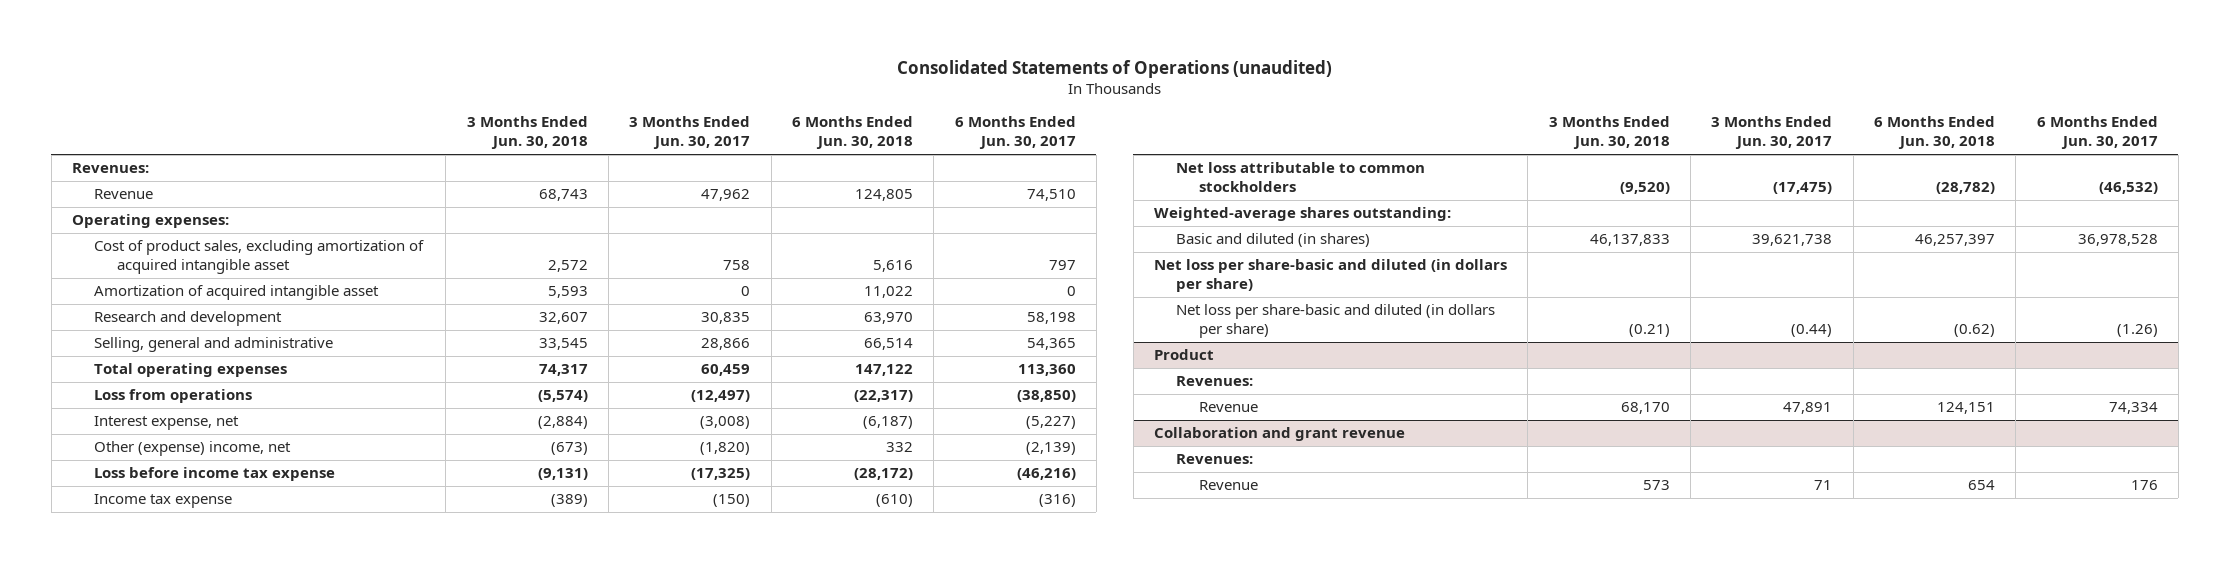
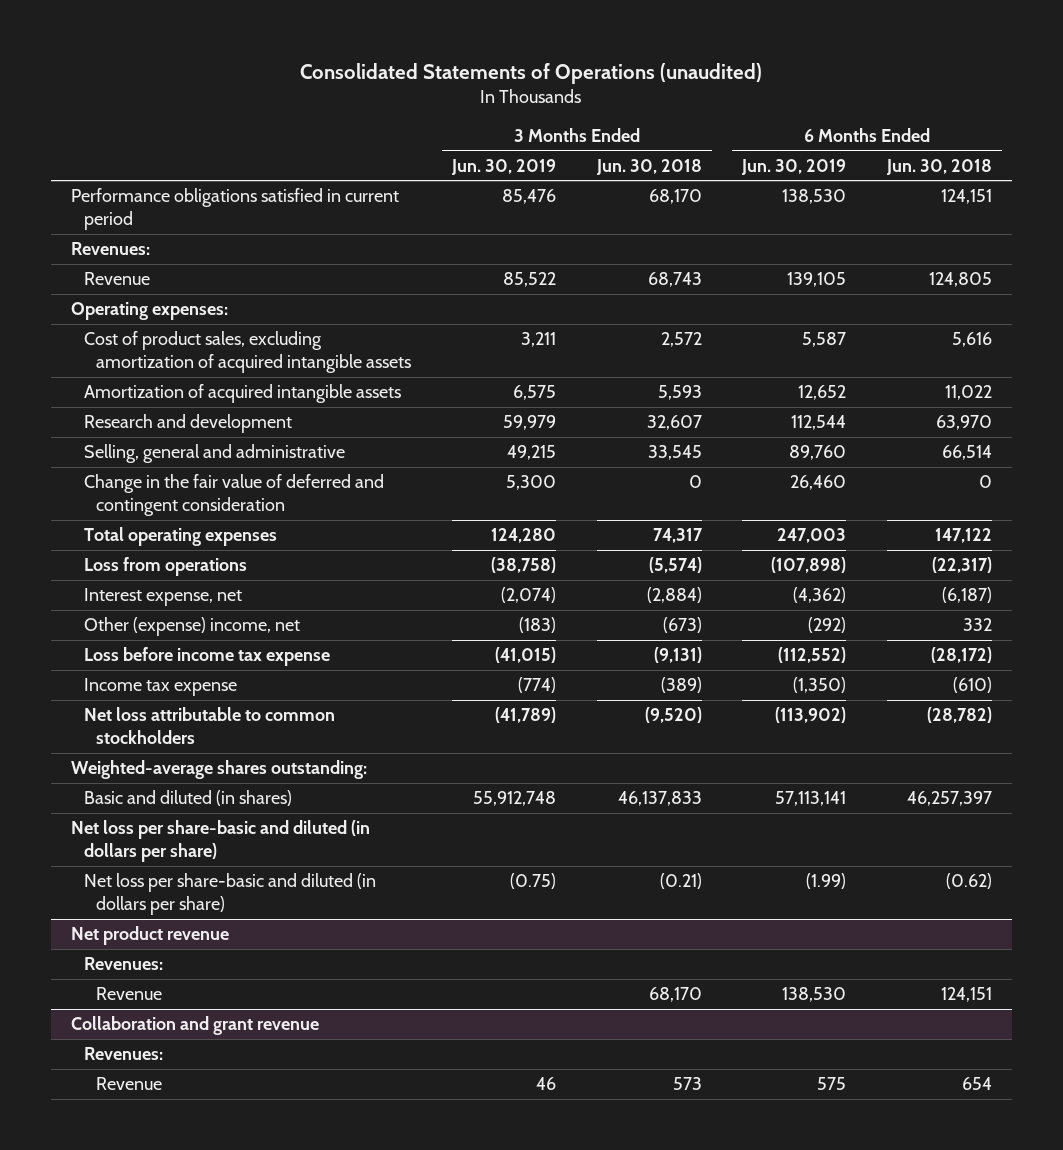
- | 3 Months Ended Jun. 30, 2018 | 3 Months Ended Jun. 30, 2017 | 6 Months Ended Jun. 30, 2018 | 6 Months Ended Jun. 30, 2017
+ | 3 Months Ended Jun. 30, 2019 | 3 Months Ended Jun. 30, 2018 | 6 Months Ended Jun. 30, 2019 | 6 Months Ended Jun. 30, 2018
+ Performance obligations satisfied in current period | 85,476 | 68,170 | 138,530 | 124,151
- Cost of product sales, excluding amortization of acquired intangible asset | 2,572 | 758 | 5,616 | 797
- Amortization of acquired intangible asset | 5,593 | 0 | 11,022 | 0
+ Cost of product sales, excluding amortization of acquired intangible assets | 3,211 | 2,572 | 5,587 | 5,616
+ Amortization of acquired intangible assets | 6,575 | 5,593 | 12,652 | 11,022
+ Change in the fair value of deferred and contingent consideration | 5,300 | 0 | 26,460 | 0
- Product
+ Net product revenue

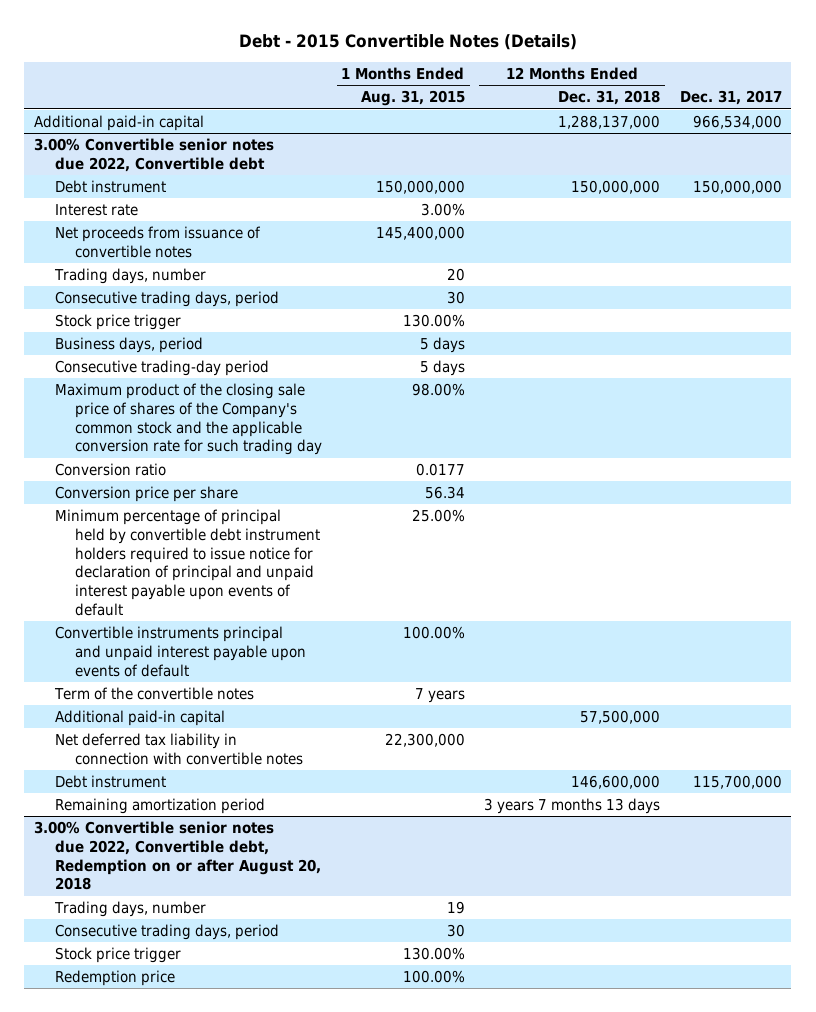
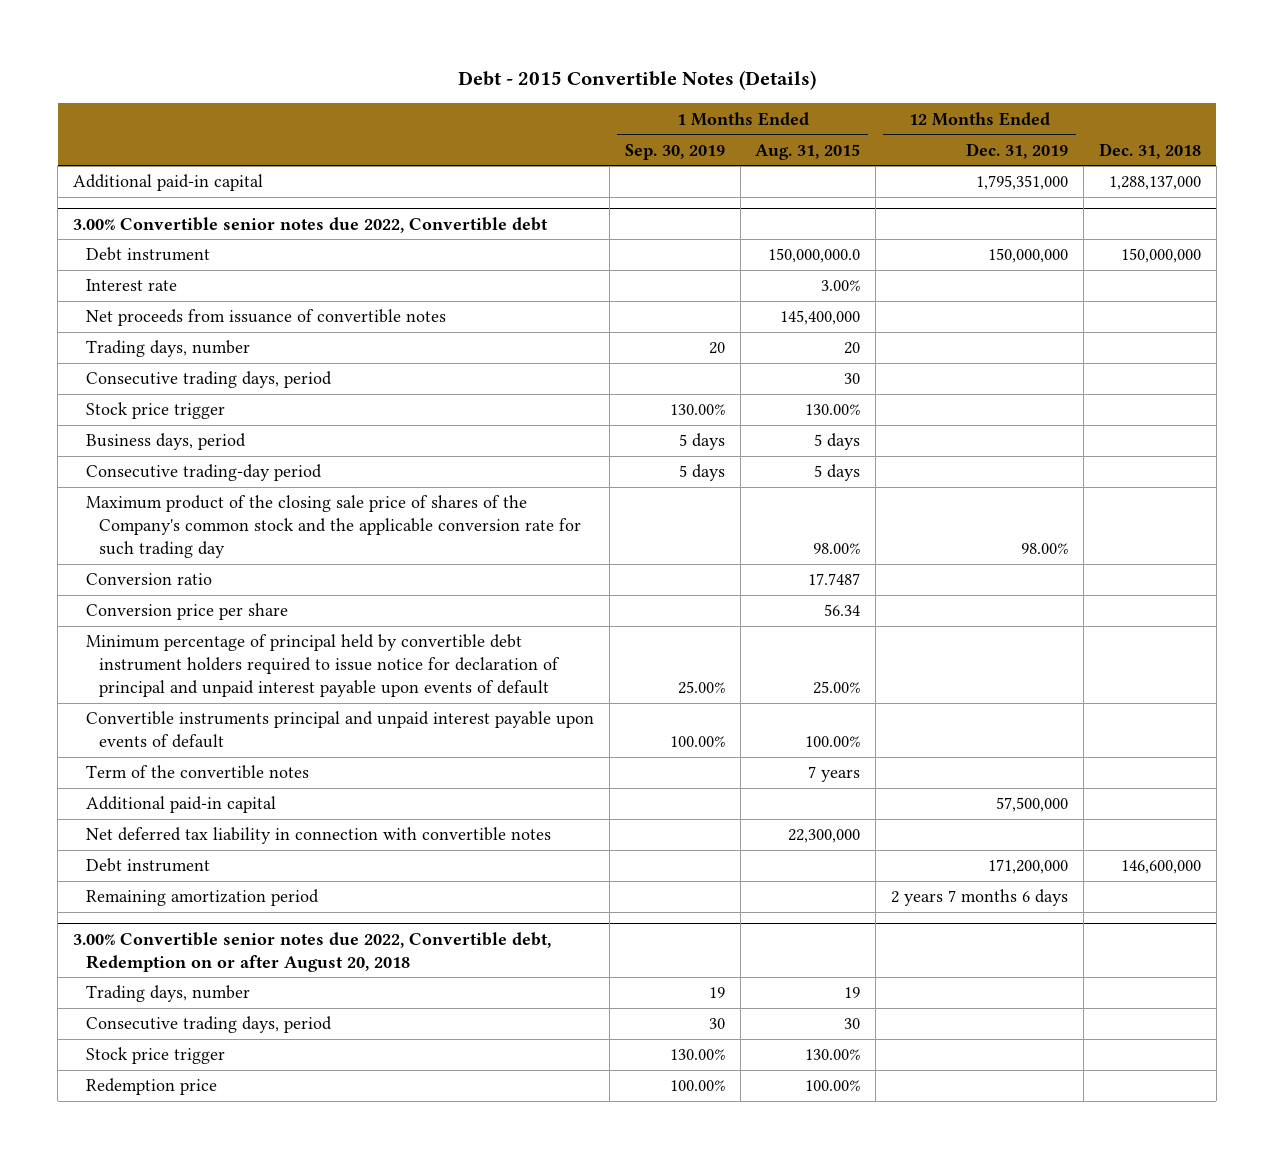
- | 1 Months Ended Aug. 31, 2015 | 12 Months Ended Dec. 31, 2018 | Dec. 31, 2017
+ | 1 Months Ended Sep. 30, 2019 | 1 Months Ended Aug. 31, 2015 | 12 Months Ended Dec. 31, 2019 | Dec. 31, 2018
@ 3.00% Convertible senior notes due 2022, Convertible debt
- Debt instrument | 150,000,000 | 150,000,000 | 150,000,000
+ Debt instrument | | 150,000,000.0 | 150,000,000 | 150,000,000
- Conversion ratio | 0.0177 | |
+ Conversion ratio | | 17.7487 | |

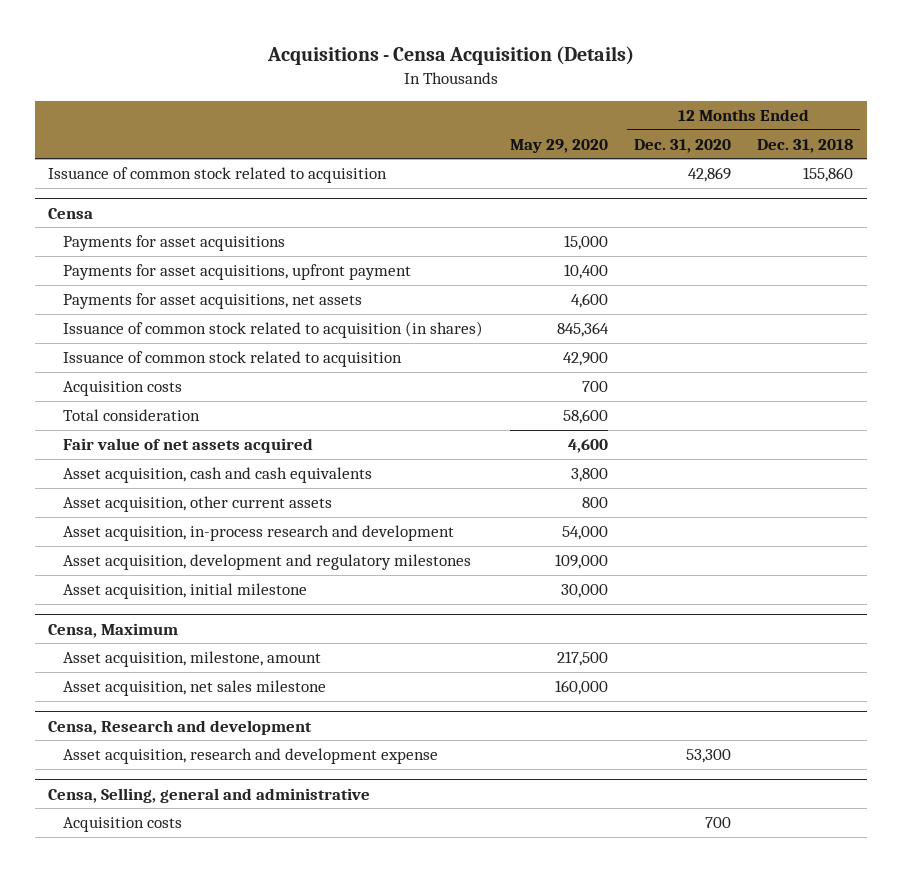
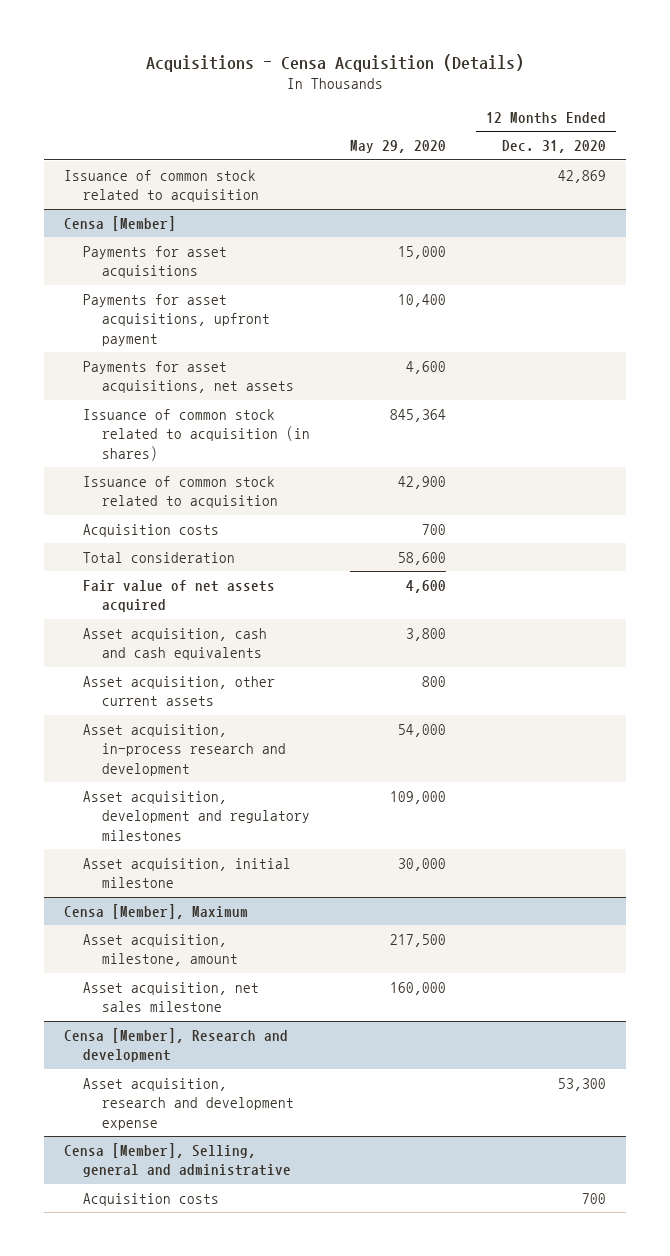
- | May 29, 2020 | 12 Months Ended Dec. 31, 2020 | 12 Months Ended Dec. 31, 2018
+ | May 29, 2020 | 12 Months Ended Dec. 31, 2020
- Censa
+ Censa [Member]
- Censa, Maximum
+ Censa [Member], Maximum
- Censa, Research and development
+ Censa [Member], Research and development
- Censa, Selling, general and administrative
+ Censa [Member], Selling, general and administrative

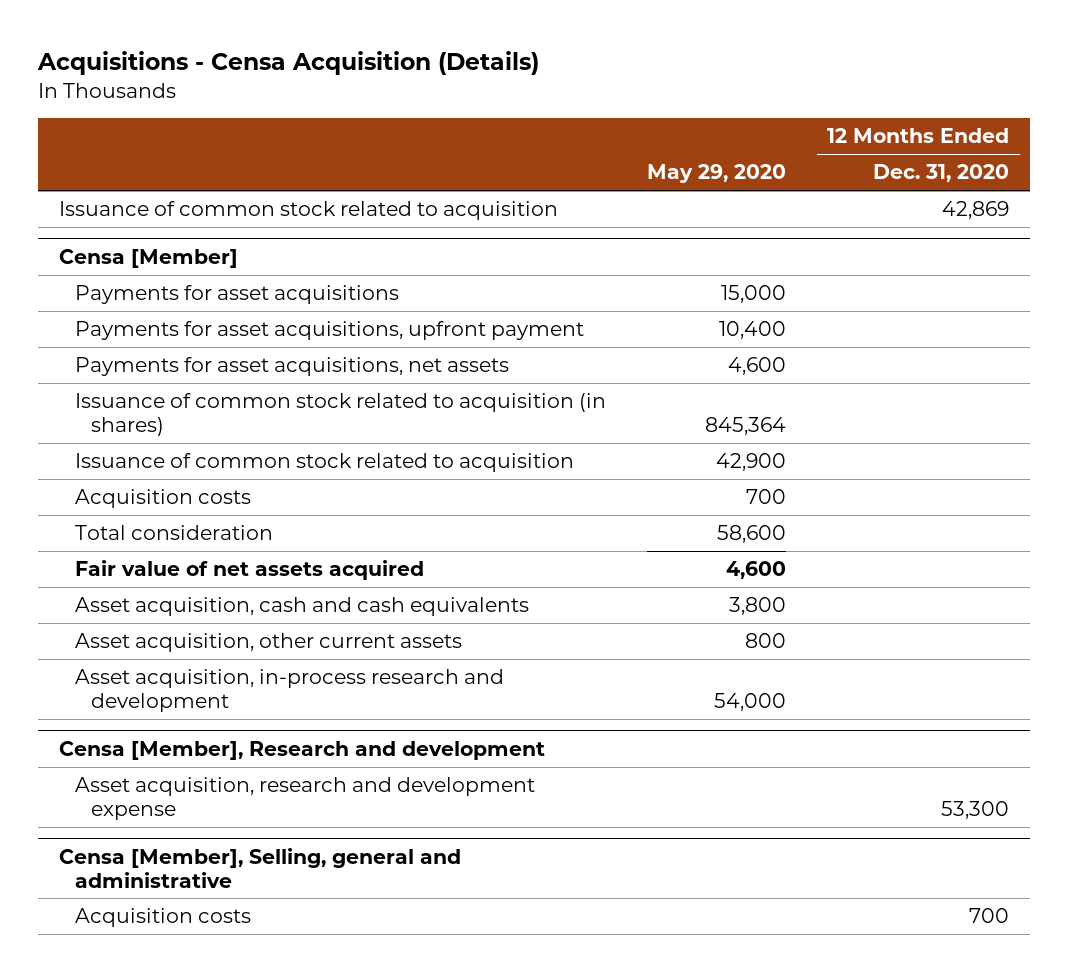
@ Censa [Member]
- Asset acquisition, development and regulatory milestones | 109,000 |
- Asset acquisition, initial milestone | 30,000 |
- Censa [Member], Maximum
- Asset acquisition, milestone, amount | 217,500 |
- Asset acquisition, net sales milestone | 160,000 |

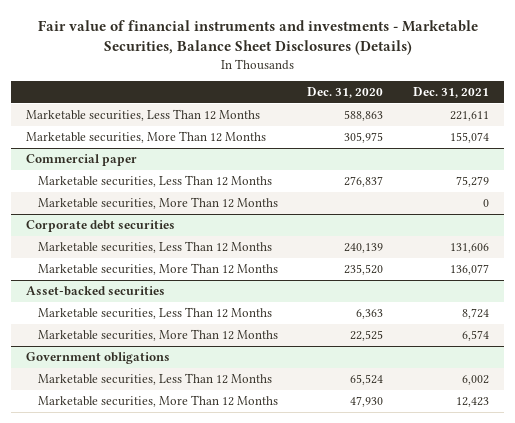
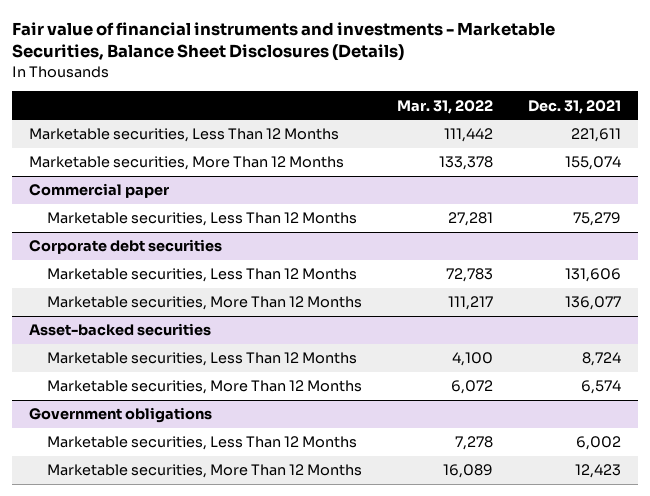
- | Dec. 31, 2020 | Dec. 31, 2021
+ | Mar. 31, 2022 | Dec. 31, 2021
@ Commercial paper
- Marketable securities, More Than 12 Months | | 0

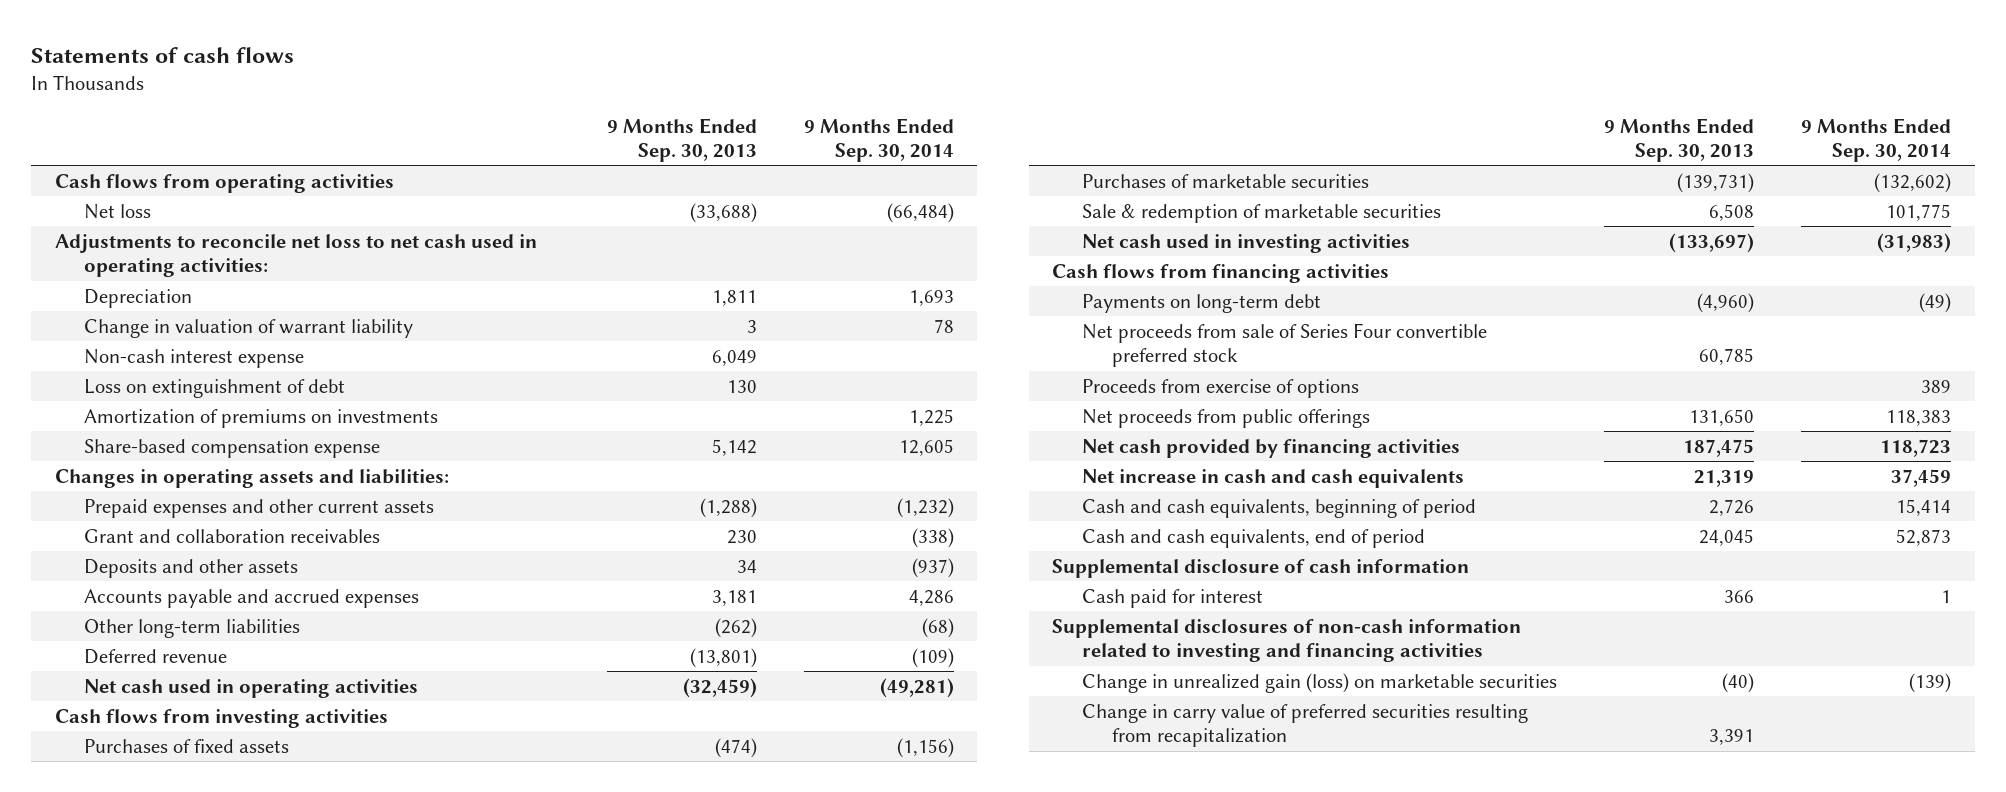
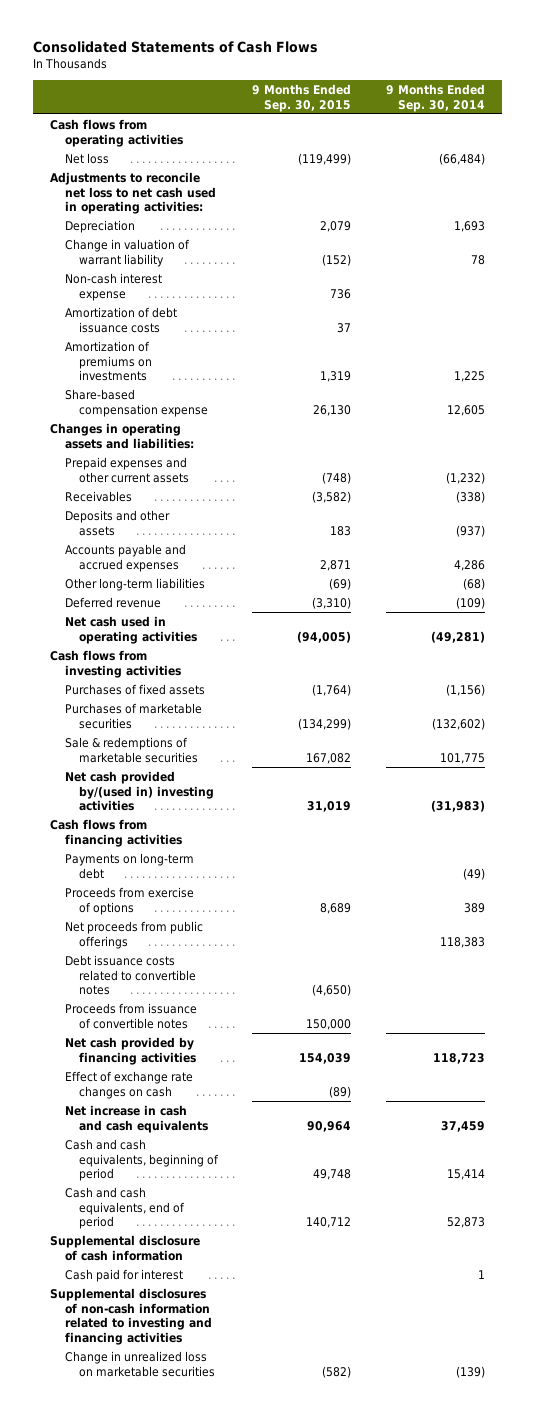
- Statements of cash flows
+ Consolidated Statements of Cash Flows
- | 9 Months Ended Sep. 30, 2013 | 9 Months Ended Sep. 30, 2014
+ | 9 Months Ended Sep. 30, 2015 | 9 Months Ended Sep. 30, 2014
- Loss on extinguishment of debt | 130 |
+ Amortization of debt issuance costs | 37 |
- Grant and collaboration receivables | 230 | (338)
+ Receivables | (3,582) | (338)
- Sale & redemption of marketable securities | 6,508 | 101,775
- Net cash used in investing activities | (133,697) | (31,983)
+ Sale & redemptions of marketable securities | 167,082 | 101,775
+ Net cash provided by/(used in) investing activities | 31,019 | (31,983)
- Net proceeds from sale of Series Four convertible preferred stock | 60,785 |
+ Debt issuance costs related to convertible notes | (4,650) |
+ Proceeds from issuance of convertible notes | 150,000 |
+ Effect of exchange rate changes on cash | (89) |
- Change in unrealized gain (loss) on marketable securities | (40) | (139)
- Change in carry value of preferred securities resulting from recapitalization | 3,391 |
+ Change in unrealized loss on marketable securities | (582) | (139)

